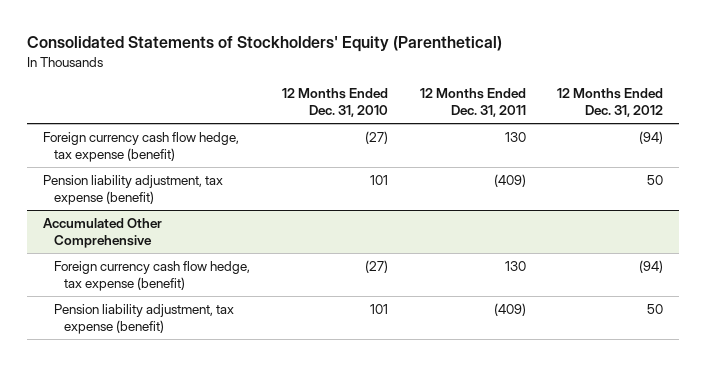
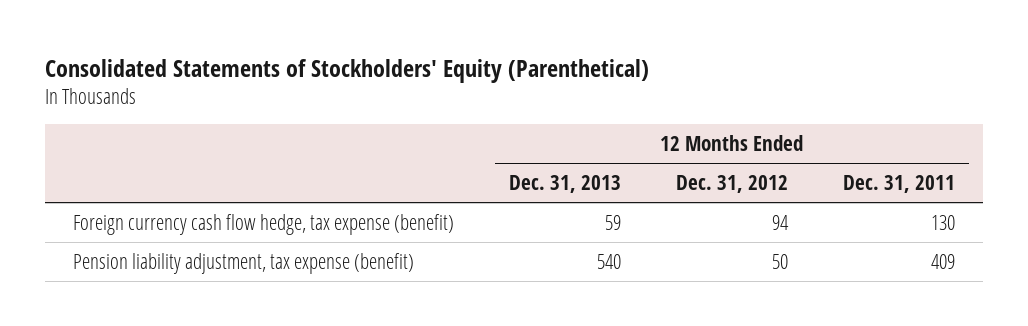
- | 12 Months Ended Dec. 31, 2010 | 12 Months Ended Dec. 31, 2011 | 12 Months Ended Dec. 31, 2012
+ | 12 Months Ended Dec. 31, 2013 | 12 Months Ended Dec. 31, 2012 | 12 Months Ended Dec. 31, 2011
- Foreign currency cash flow hedge, tax expense (benefit) | (27) | 130 | (94)
- Pension liability adjustment, tax expense (benefit) | 101 | (409) | 50
- Accumulated Other Comprehensive
- Foreign currency cash flow hedge, tax expense (benefit) | (27) | 130 | (94)
- Pension liability adjustment, tax expense (benefit) | 101 | (409) | 50
+ Foreign currency cash flow hedge, tax expense (benefit) | 59 | 94 | 130
+ Pension liability adjustment, tax expense (benefit) | 540 | 50 | 409

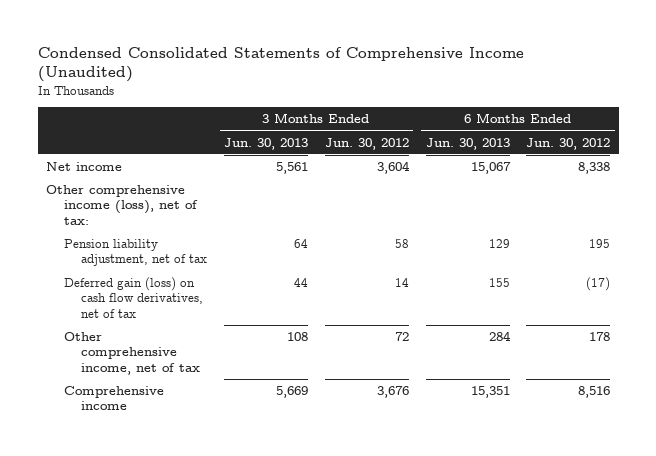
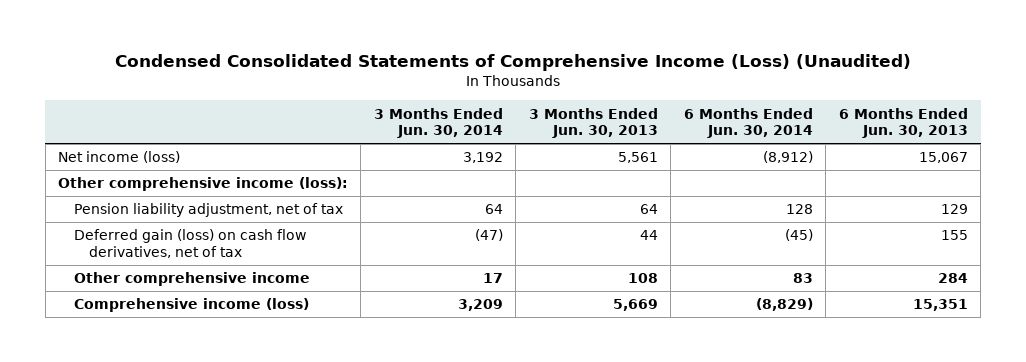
- Condensed Consolidated Statements of Comprehensive Income (Unaudited)
+ Condensed Consolidated Statements of Comprehensive Income (Loss) (Unaudited)
- | 3 Months Ended Jun. 30, 2013 | 3 Months Ended Jun. 30, 2012 | 6 Months Ended Jun. 30, 2013 | 6 Months Ended Jun. 30, 2012
+ | 3 Months Ended Jun. 30, 2014 | 3 Months Ended Jun. 30, 2013 | 6 Months Ended Jun. 30, 2014 | 6 Months Ended Jun. 30, 2013
- Net income | 5,561 | 3,604 | 15,067 | 8,338
- Other comprehensive income (loss), net of tax:
+ Net income (loss) | 3,192 | 5,561 | (8,912) | 15,067
+ Other comprehensive income (loss):
- Other comprehensive income, net of tax | 108 | 72 | 284 | 178
- Comprehensive income | 5,669 | 3,676 | 15,351 | 8,516
+ Other comprehensive income | 17 | 108 | 83 | 284
+ Comprehensive income (loss) | 3,209 | 5,669 | (8,829) | 15,351

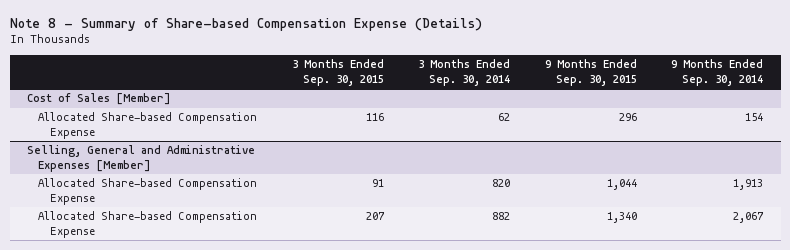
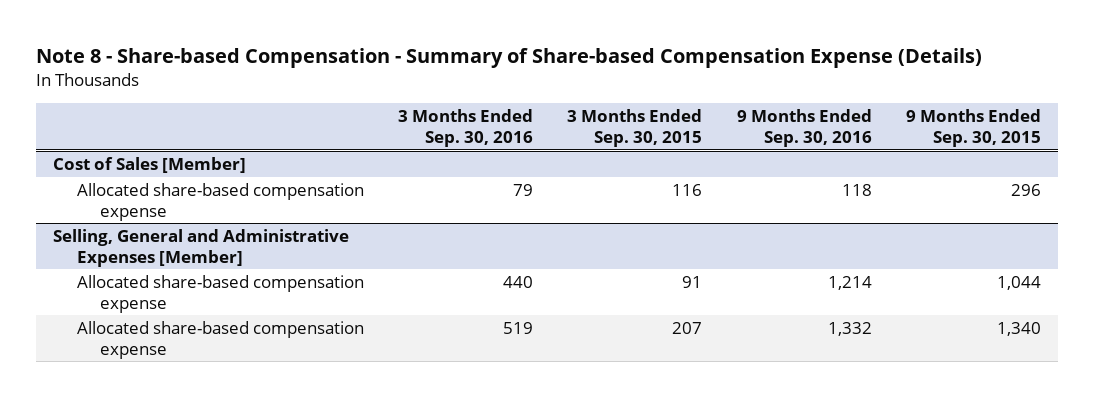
- Note 8 - Summary of Share-based Compensation Expense (Details)
+ Note 8 - Share-based Compensation - Summary of Share-based Compensation Expense (Details)
- | 3 Months Ended Sep. 30, 2015 | 3 Months Ended Sep. 30, 2014 | 9 Months Ended Sep. 30, 2015 | 9 Months Ended Sep. 30, 2014
+ | 3 Months Ended Sep. 30, 2016 | 3 Months Ended Sep. 30, 2015 | 9 Months Ended Sep. 30, 2016 | 9 Months Ended Sep. 30, 2015
@ Cost of Sales [Member]
- Allocated Share-based Compensation Expense | 116 | 62 | 296 | 154
+ Allocated share-based compensation expense | 79 | 116 | 118 | 296
@ Selling, General and Administrative Expenses [Member]
- Allocated Share-based Compensation Expense | 91 | 820 | 1,044 | 1,913
- Allocated Share-based Compensation Expense | 207 | 882 | 1,340 | 2,067
+ Allocated share-based compensation expense | 440 | 91 | 1,214 | 1,044
+ Allocated share-based compensation expense | 519 | 207 | 1,332 | 1,340

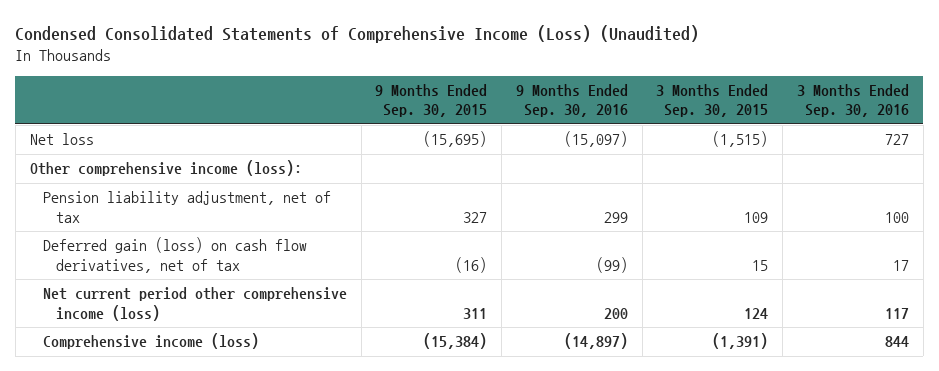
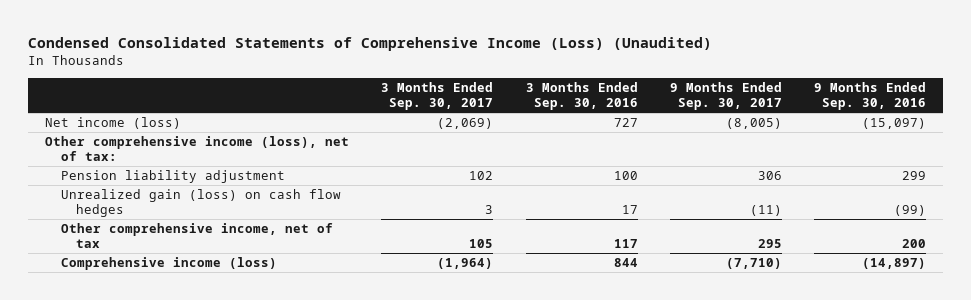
- | 9 Months Ended Sep. 30, 2015 | 9 Months Ended Sep. 30, 2016 | 3 Months Ended Sep. 30, 2015 | 3 Months Ended Sep. 30, 2016
+ | 3 Months Ended Sep. 30, 2017 | 3 Months Ended Sep. 30, 2016 | 9 Months Ended Sep. 30, 2017 | 9 Months Ended Sep. 30, 2016
- Net loss | (15,695) | (15,097) | (1,515) | 727
- Other comprehensive income (loss):
- Pension liability adjustment, net of tax | 327 | 299 | 109 | 100
- Deferred gain (loss) on cash flow derivatives, net of tax | (16) | (99) | 15 | 17
- Net current period other comprehensive income (loss) | 311 | 200 | 124 | 117
+ Net income (loss) | (2,069) | 727 | (8,005) | (15,097)
+ Other comprehensive income (loss), net of tax:
+ Pension liability adjustment | 102 | 100 | 306 | 299
+ Unrealized gain (loss) on cash flow hedges | 3 | 17 | (11) | (99)
+ Other comprehensive income, net of tax | 105 | 117 | 295 | 200

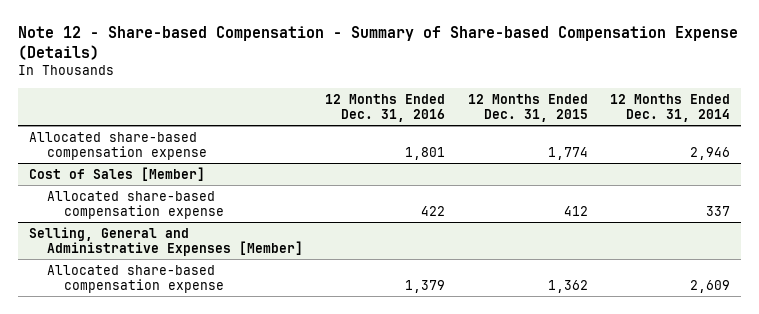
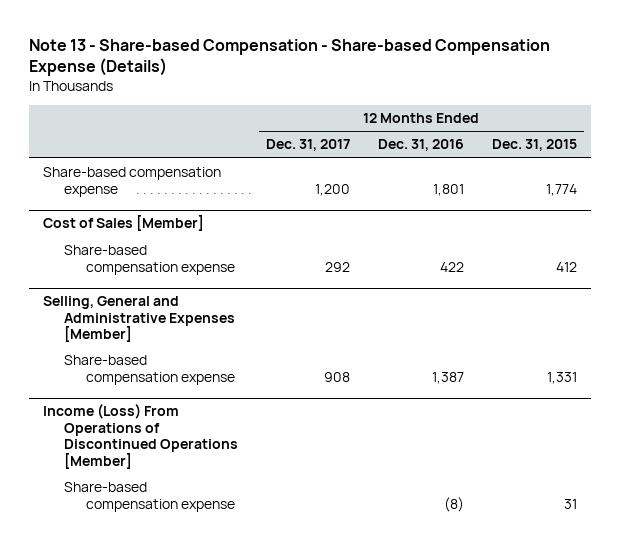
- Note 12 - Share-based Compensation - Summary of Share-based Compensation Expense (Details)
+ Note 13 - Share-based Compensation - Share-based Compensation Expense (Details)
- | 12 Months Ended Dec. 31, 2016 | 12 Months Ended Dec. 31, 2015 | 12 Months Ended Dec. 31, 2014
+ | 12 Months Ended Dec. 31, 2017 | 12 Months Ended Dec. 31, 2016 | 12 Months Ended Dec. 31, 2015
- Allocated share-based compensation expense | 1,801 | 1,774 | 2,946
+ Share-based compensation expense | 1,200 | 1,801 | 1,774
@ Cost of Sales [Member]
- Allocated share-based compensation expense | 422 | 412 | 337
+ Share-based compensation expense | 292 | 422 | 412
@ Selling, General and Administrative Expenses [Member]
- Allocated share-based compensation expense | 1,379 | 1,362 | 2,609
+ Share-based compensation expense | 908 | 1,387 | 1,331
+ Income (Loss) From Operations of Discontinued Operations [Member]
+ Share-based compensation expense | | (8) | 31

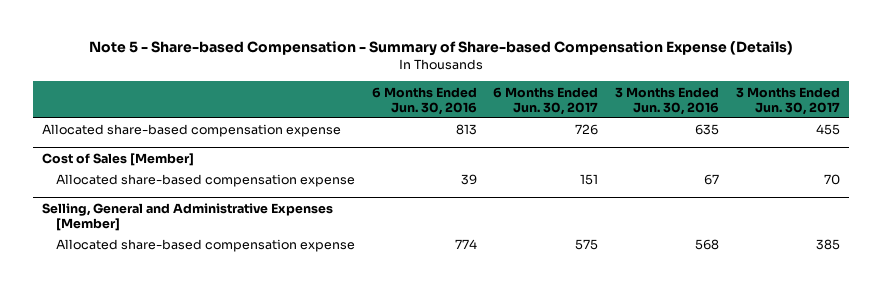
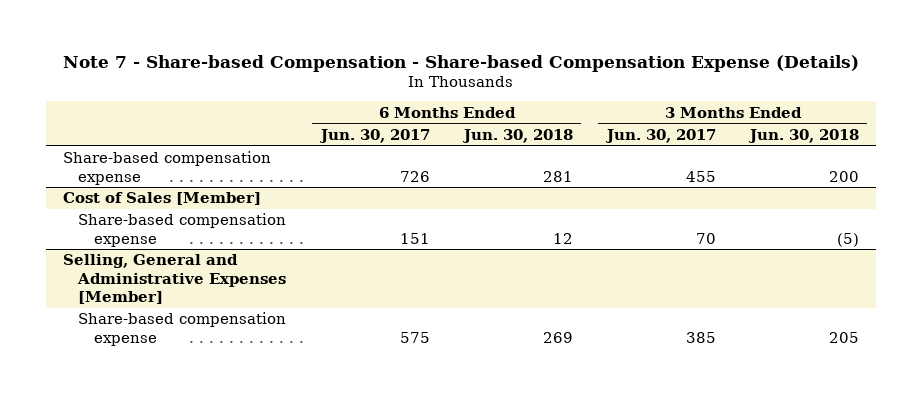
- Note 5 - Share-based Compensation - Summary of Share-based Compensation Expense (Details)
+ Note 7 - Share-based Compensation - Share-based Compensation Expense (Details)
- | 6 Months Ended Jun. 30, 2016 | 6 Months Ended Jun. 30, 2017 | 3 Months Ended Jun. 30, 2016 | 3 Months Ended Jun. 30, 2017
+ | 6 Months Ended Jun. 30, 2017 | 6 Months Ended Jun. 30, 2018 | 3 Months Ended Jun. 30, 2017 | 3 Months Ended Jun. 30, 2018
- Allocated share-based compensation expense | 813 | 726 | 635 | 455
+ Share-based compensation expense | 726 | 281 | 455 | 200
@ Cost of Sales [Member]
- Allocated share-based compensation expense | 39 | 151 | 67 | 70
+ Share-based compensation expense | 151 | 12 | 70 | (5)
@ Selling, General and Administrative Expenses [Member]
- Allocated share-based compensation expense | 774 | 575 | 568 | 385
+ Share-based compensation expense | 575 | 269 | 385 | 205

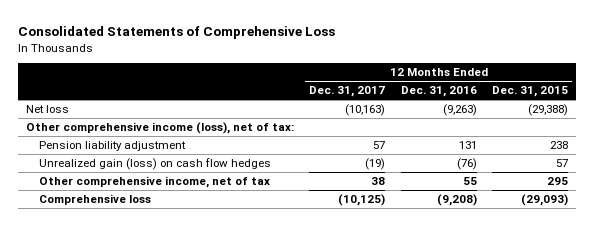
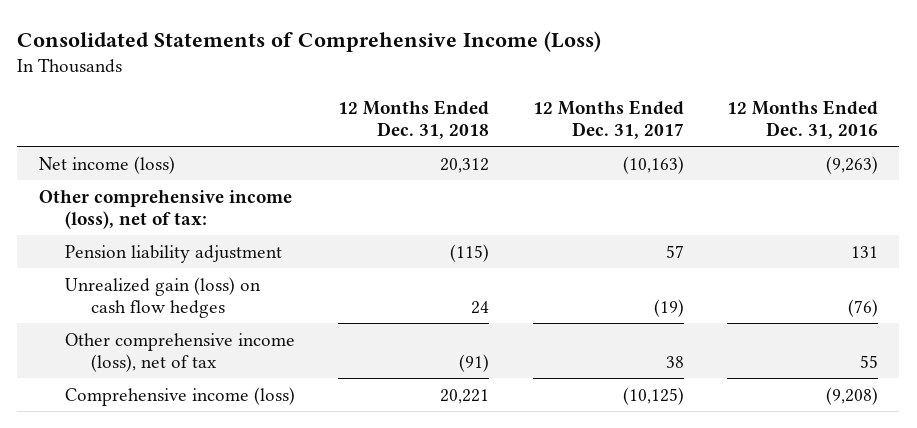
- Consolidated Statements of Comprehensive Loss
+ Consolidated Statements of Comprehensive Income (Loss)
- | 12 Months Ended Dec. 31, 2017 | 12 Months Ended Dec. 31, 2016 | 12 Months Ended Dec. 31, 2015
+ | 12 Months Ended Dec. 31, 2018 | 12 Months Ended Dec. 31, 2017 | 12 Months Ended Dec. 31, 2016
- Net loss | (10,163) | (9,263) | (29,388)
+ Net income (loss) | 20,312 | (10,163) | (9,263)
- Other comprehensive income, net of tax | 38 | 55 | 295
- Comprehensive loss | (10,125) | (9,208) | (29,093)
+ Other comprehensive income (loss), net of tax | (91) | 38 | 55
+ Comprehensive income (loss) | 20,221 | (10,125) | (9,208)

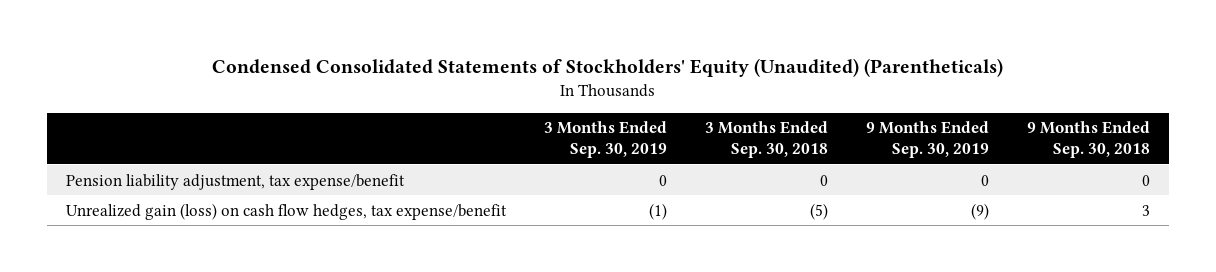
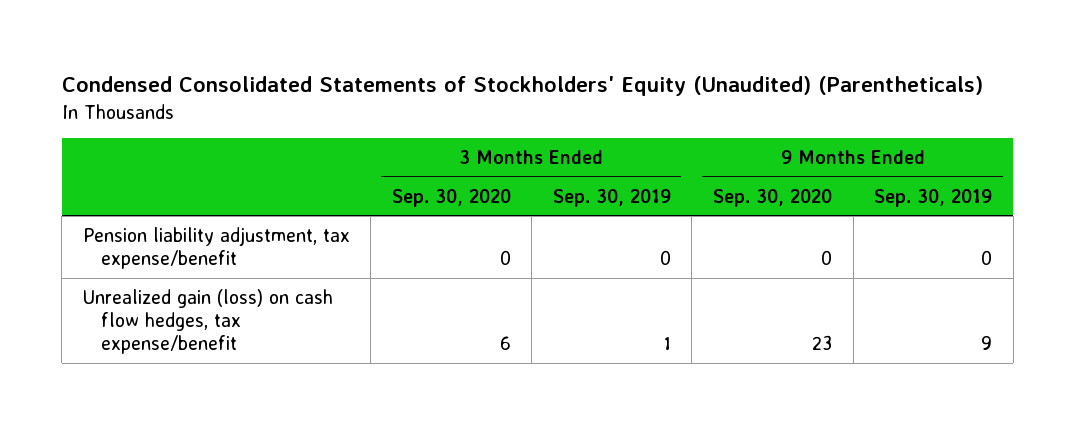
- | 3 Months Ended Sep. 30, 2019 | 3 Months Ended Sep. 30, 2018 | 9 Months Ended Sep. 30, 2019 | 9 Months Ended Sep. 30, 2018
+ | 3 Months Ended Sep. 30, 2020 | 3 Months Ended Sep. 30, 2019 | 9 Months Ended Sep. 30, 2020 | 9 Months Ended Sep. 30, 2019
- Unrealized gain (loss) on cash flow hedges, tax expense/benefit | (1) | (5) | (9) | 3
+ Unrealized gain (loss) on cash flow hedges, tax expense/benefit | 6 | 1 | 23 | 9

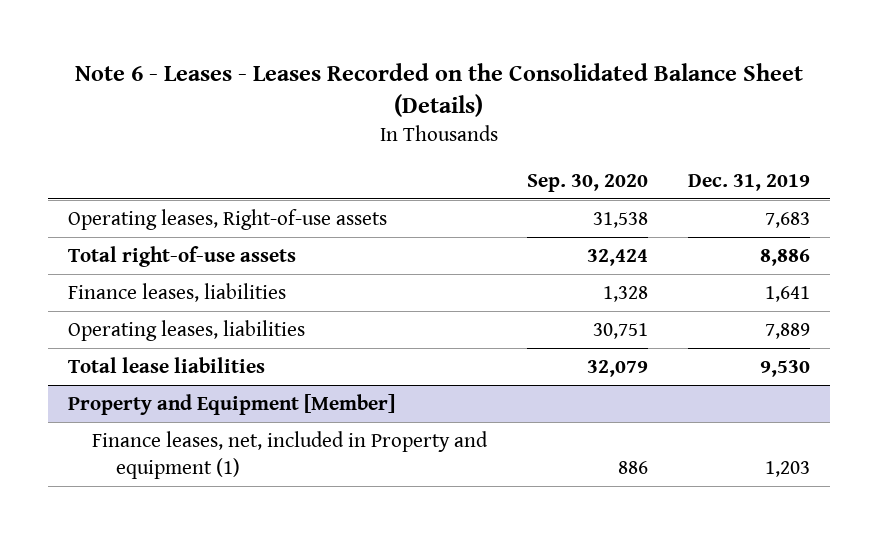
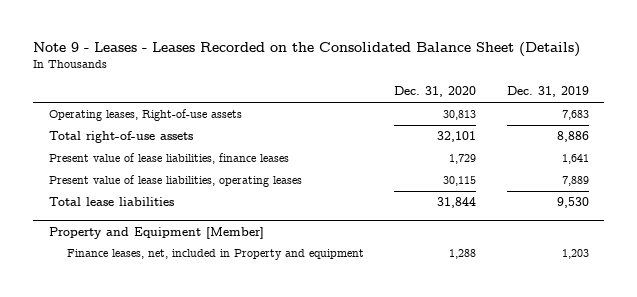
- Note 6 - Leases - Leases Recorded on the Consolidated Balance Sheet (Details)
+ Note 9 - Leases - Leases Recorded on the Consolidated Balance Sheet (Details)
- | Sep. 30, 2020 | Dec. 31, 2019
+ | Dec. 31, 2020 | Dec. 31, 2019
- Finance leases, liabilities | 1,328 | 1,641
- Operating leases, liabilities | 30,751 | 7,889
+ Present value of lease liabilities, finance leases | 1,729 | 1,641
+ Present value of lease liabilities, operating leases | 30,115 | 7,889
@ Property and Equipment [Member]
- Finance leases, net, included in Property and equipment (1) | 886 | 1,203
+ Finance leases, net, included in Property and equipment | 1,288 | 1,203

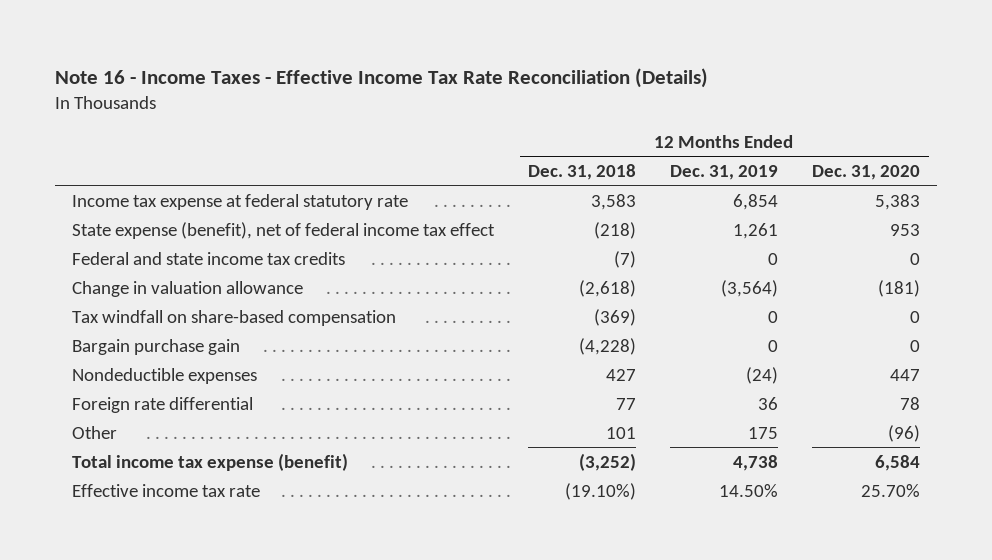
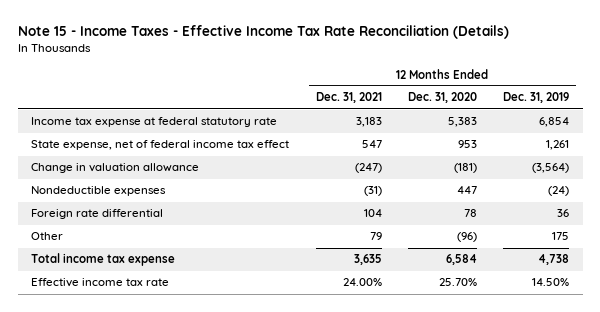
- Note 16 - Income Taxes - Effective Income Tax Rate Reconciliation (Details)
+ Note 15 - Income Taxes - Effective Income Tax Rate Reconciliation (Details)
- | 12 Months Ended Dec. 31, 2018 | 12 Months Ended Dec. 31, 2019 | 12 Months Ended Dec. 31, 2020
+ | 12 Months Ended Dec. 31, 2021 | 12 Months Ended Dec. 31, 2020 | 12 Months Ended Dec. 31, 2019
- State expense (benefit), net of federal income tax effect | (218) | 1,261 | 953
- Federal and state income tax credits | (7) | 0 | 0
+ State expense, net of federal income tax effect | 547 | 953 | 1,261
- Tax windfall on share-based compensation | (369) | 0 | 0
- Bargain purchase gain | (4,228) | 0 | 0
- Total income tax expense (benefit) | (3,252) | 4,738 | 6,584
+ Total income tax expense | 3,635 | 6,584 | 4,738

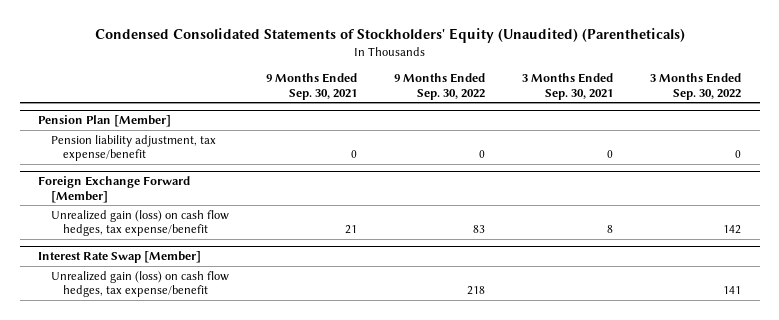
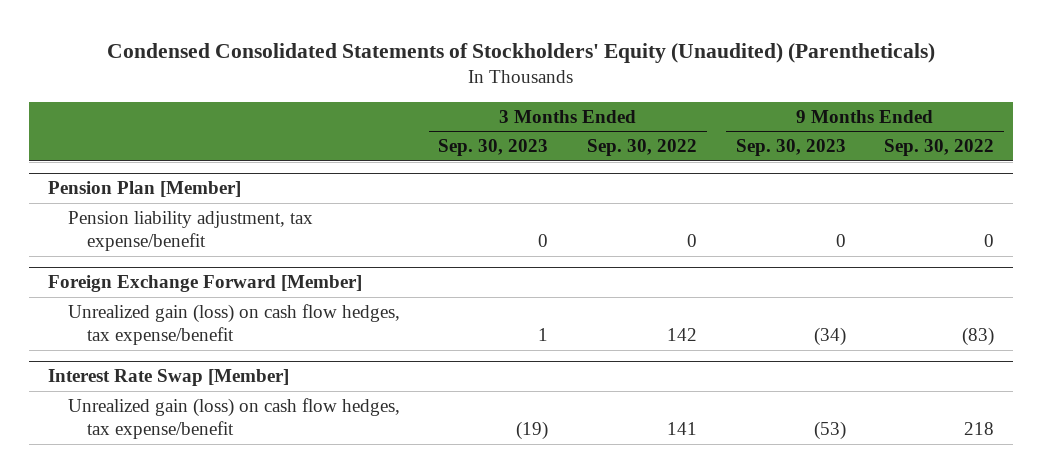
- | 9 Months Ended Sep. 30, 2021 | 9 Months Ended Sep. 30, 2022 | 3 Months Ended Sep. 30, 2021 | 3 Months Ended Sep. 30, 2022
+ | 3 Months Ended Sep. 30, 2023 | 3 Months Ended Sep. 30, 2022 | 9 Months Ended Sep. 30, 2023 | 9 Months Ended Sep. 30, 2022
@ Foreign Exchange Forward [Member]
- Unrealized gain (loss) on cash flow hedges, tax expense/benefit | 21 | 83 | 8 | 142
+ Unrealized gain (loss) on cash flow hedges, tax expense/benefit | 1 | 142 | (34) | (83)

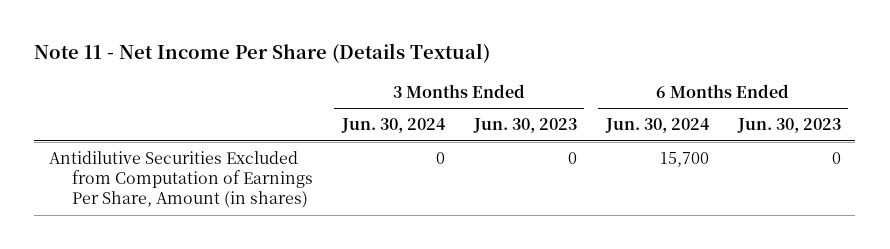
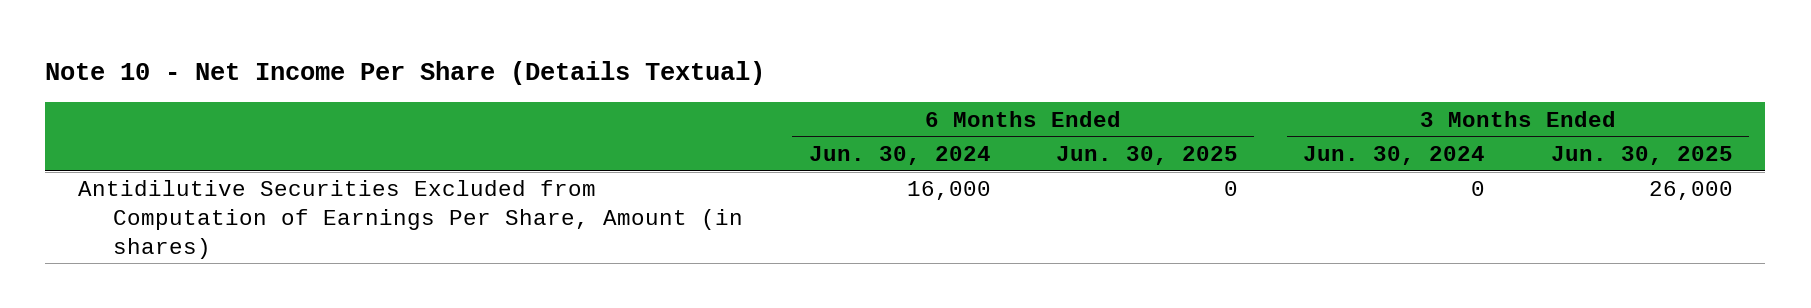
- Note 11 - Net Income Per Share (Details Textual)
+ Note 10 - Net Income Per Share (Details Textual)
- | 3 Months Ended Jun. 30, 2024 | 3 Months Ended Jun. 30, 2023 | 6 Months Ended Jun. 30, 2024 | 6 Months Ended Jun. 30, 2023
+ | 6 Months Ended Jun. 30, 2024 | 6 Months Ended Jun. 30, 2025 | 3 Months Ended Jun. 30, 2024 | 3 Months Ended Jun. 30, 2025
- Antidilutive Securities Excluded from Computation of Earnings Per Share, Amount (in shares) | 0 | 0 | 15,700 | 0
+ Antidilutive Securities Excluded from Computation of Earnings Per Share, Amount (in shares) | 16,000 | 0 | 0 | 26,000

